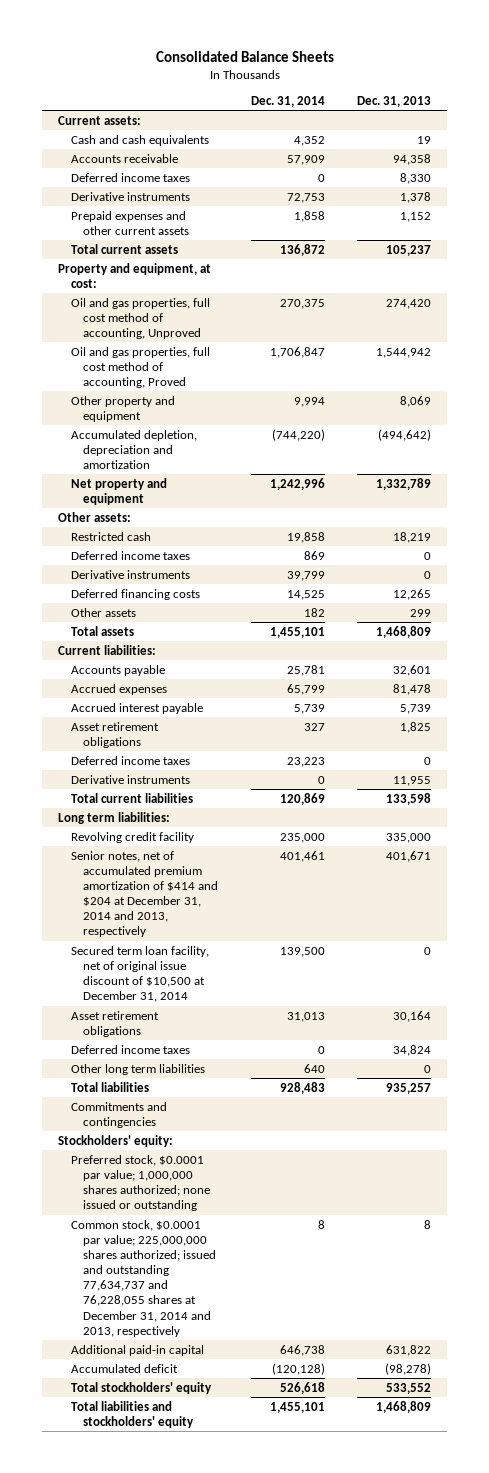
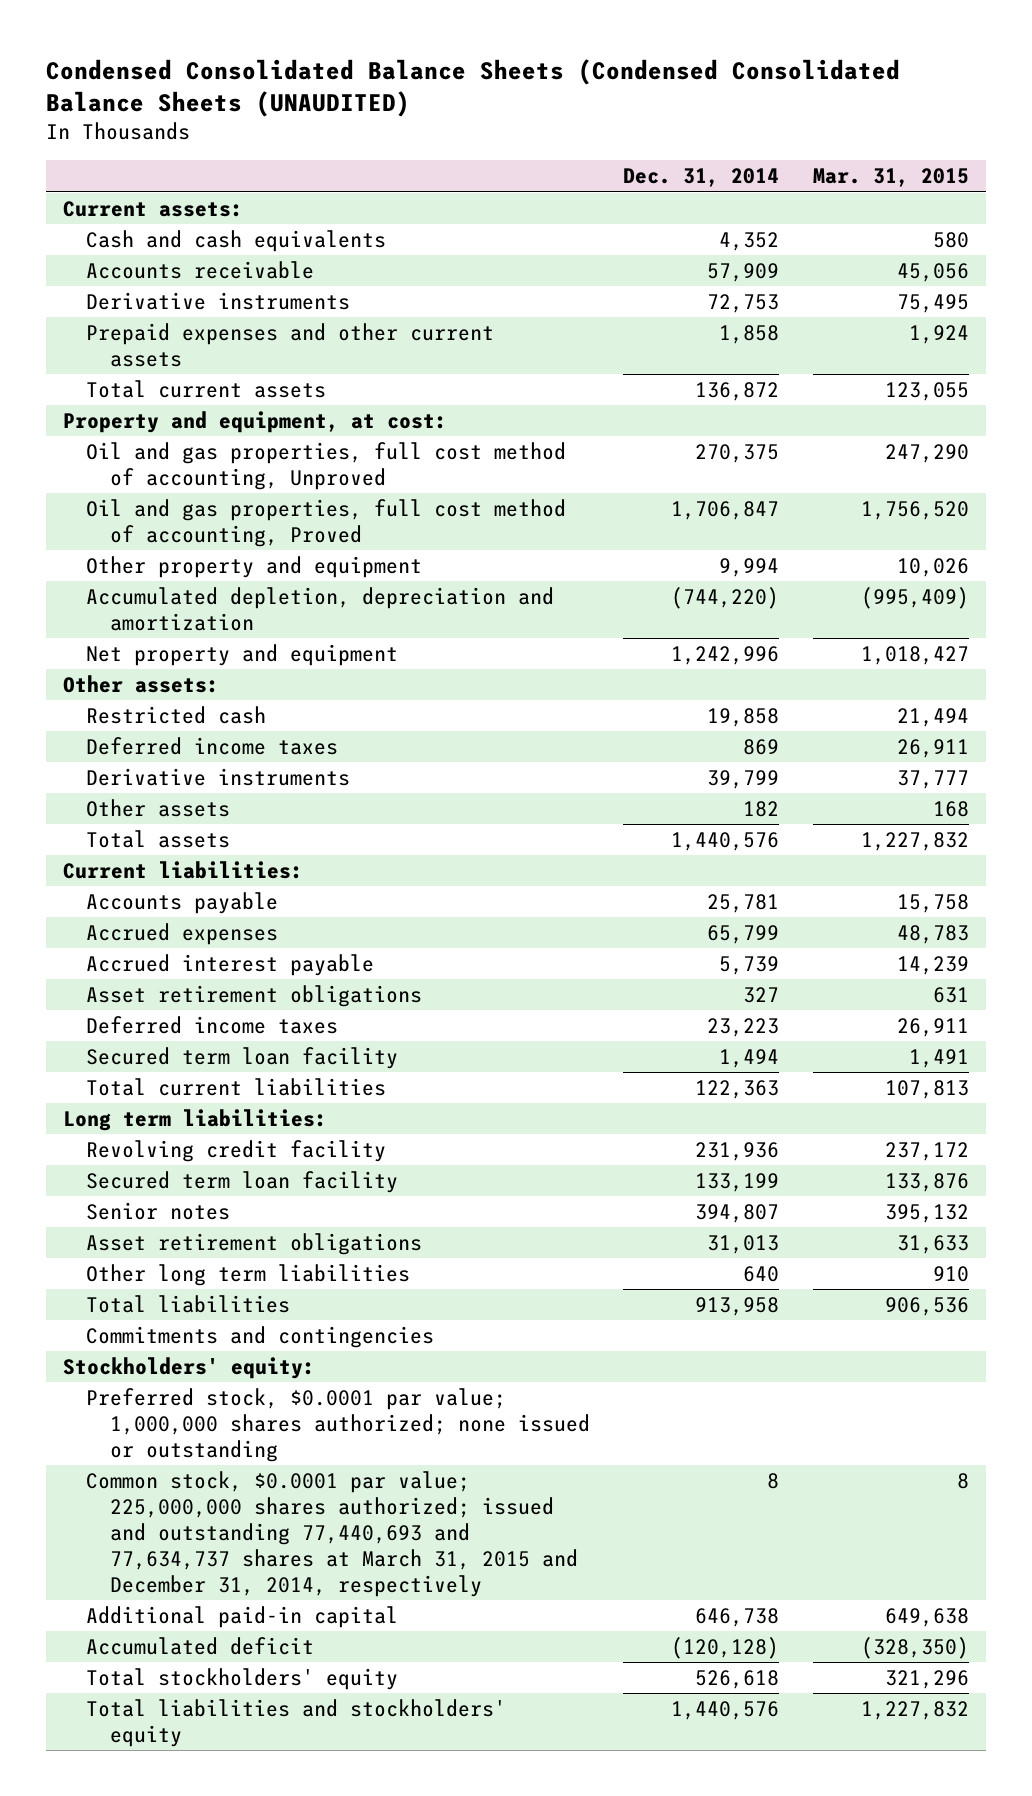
- Consolidated Balance Sheets
+ Condensed Consolidated Balance Sheets (Condensed Consolidated Balance Sheets (UNAUDITED)
- | Dec. 31, 2014 | Dec. 31, 2013
+ | Dec. 31, 2014 | Mar. 31, 2015
- Deferred income taxes | 0 | 8,330
- Deferred financing costs | 14,525 | 12,265
- Total assets | 1,455,101 | 1,468,809
+ Total assets | 1,440,576 | 1,227,832
- Derivative instruments | 0 | 11,955
- Total current liabilities | 120,869 | 133,598
+ Secured term loan facility | 1,494 | 1,491
+ Total current liabilities | 122,363 | 107,813
- Revolving credit facility | 235,000 | 335,000
- Senior notes, net of accumulated premium amortization of $414 and $204 at December 31, 2014 and 2013, respectively | 401,461 | 401,671
- Secured term loan facility, net of original issue discount of $10,500 at December 31, 2014 | 139,500 | 0
+ Revolving credit facility | 231,936 | 237,172
+ Secured term loan facility | 133,199 | 133,876
+ Senior notes | 394,807 | 395,132
- Deferred income taxes | 0 | 34,824
- Total liabilities | 928,483 | 935,257
+ Total liabilities | 913,958 | 906,536
- Common stock, $0.0001 par value; 225,000,000 shares authorized; issued and outstanding 77,634,737 and 76,228,055 shares at December 31, 2014 and 2013, respectively | 8 | 8
+ Common stock, $0.0001 par value; 225,000,000 shares authorized; issued and outstanding 77,440,693 and 77,634,737 shares at March 31, 2015 and December 31, 2014, respectively | 8 | 8
- Total liabilities and stockholders' equity | 1,455,101 | 1,468,809
+ Total liabilities and stockholders' equity | 1,440,576 | 1,227,832

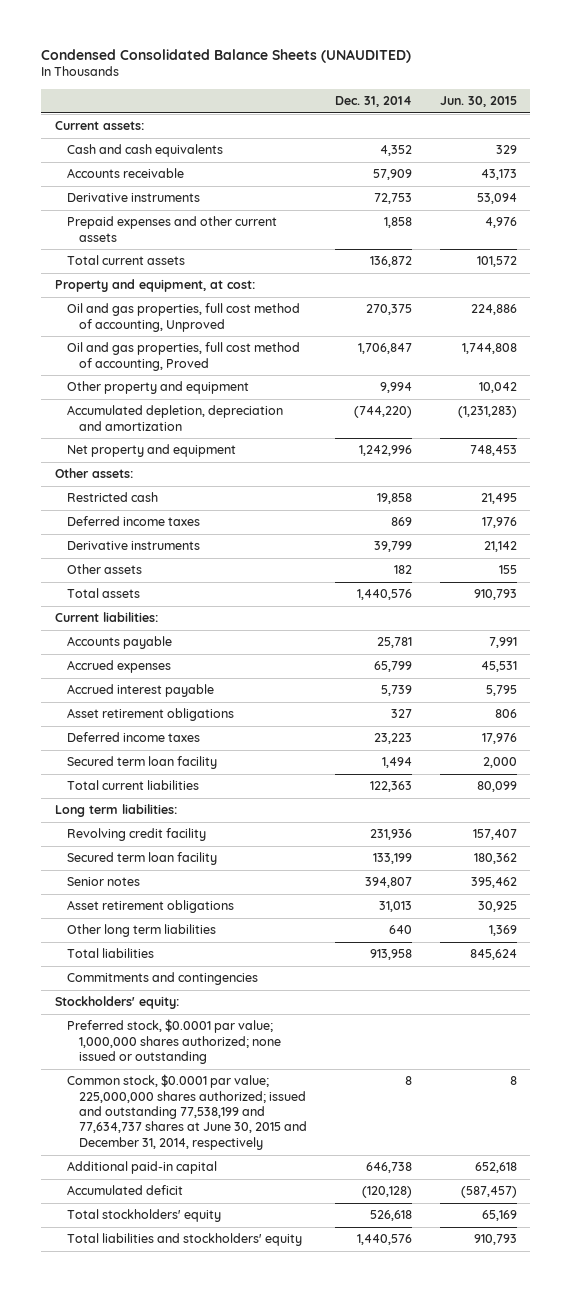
- Condensed Consolidated Balance Sheets (Condensed Consolidated Balance Sheets (UNAUDITED)
+ Condensed Consolidated Balance Sheets (UNAUDITED)
- | Dec. 31, 2014 | Mar. 31, 2015
+ | Dec. 31, 2014 | Jun. 30, 2015
- Common stock, $0.0001 par value; 225,000,000 shares authorized; issued and outstanding 77,440,693 and 77,634,737 shares at March 31, 2015 and December 31, 2014, respectively | 8 | 8
+ Common stock, $0.0001 par value; 225,000,000 shares authorized; issued and outstanding 77,538,199 and 77,634,737 shares at June 30, 2015 and December 31, 2014, respectively | 8 | 8

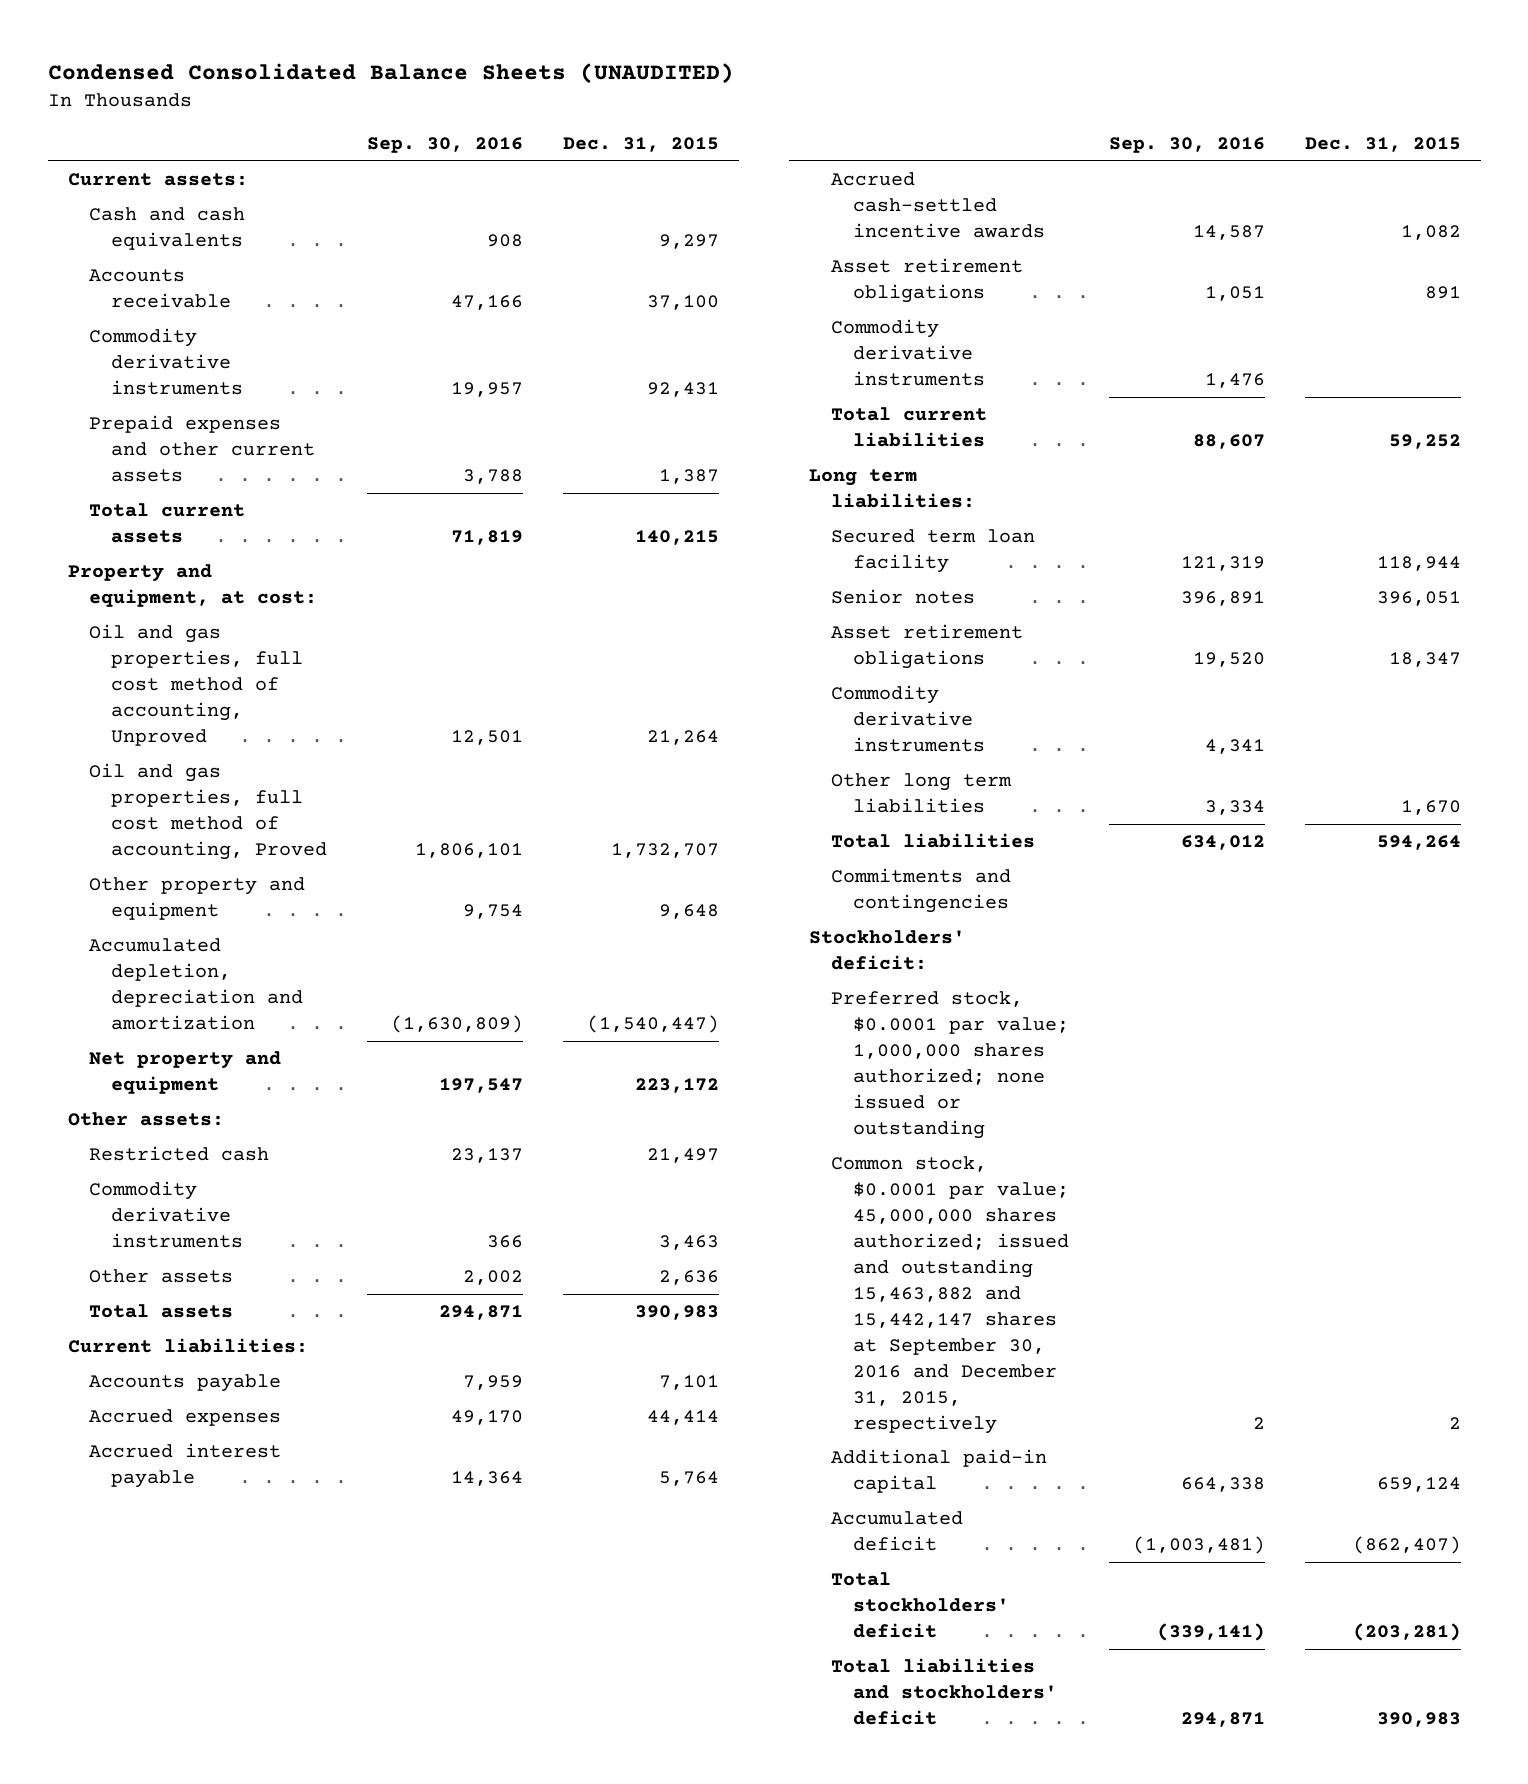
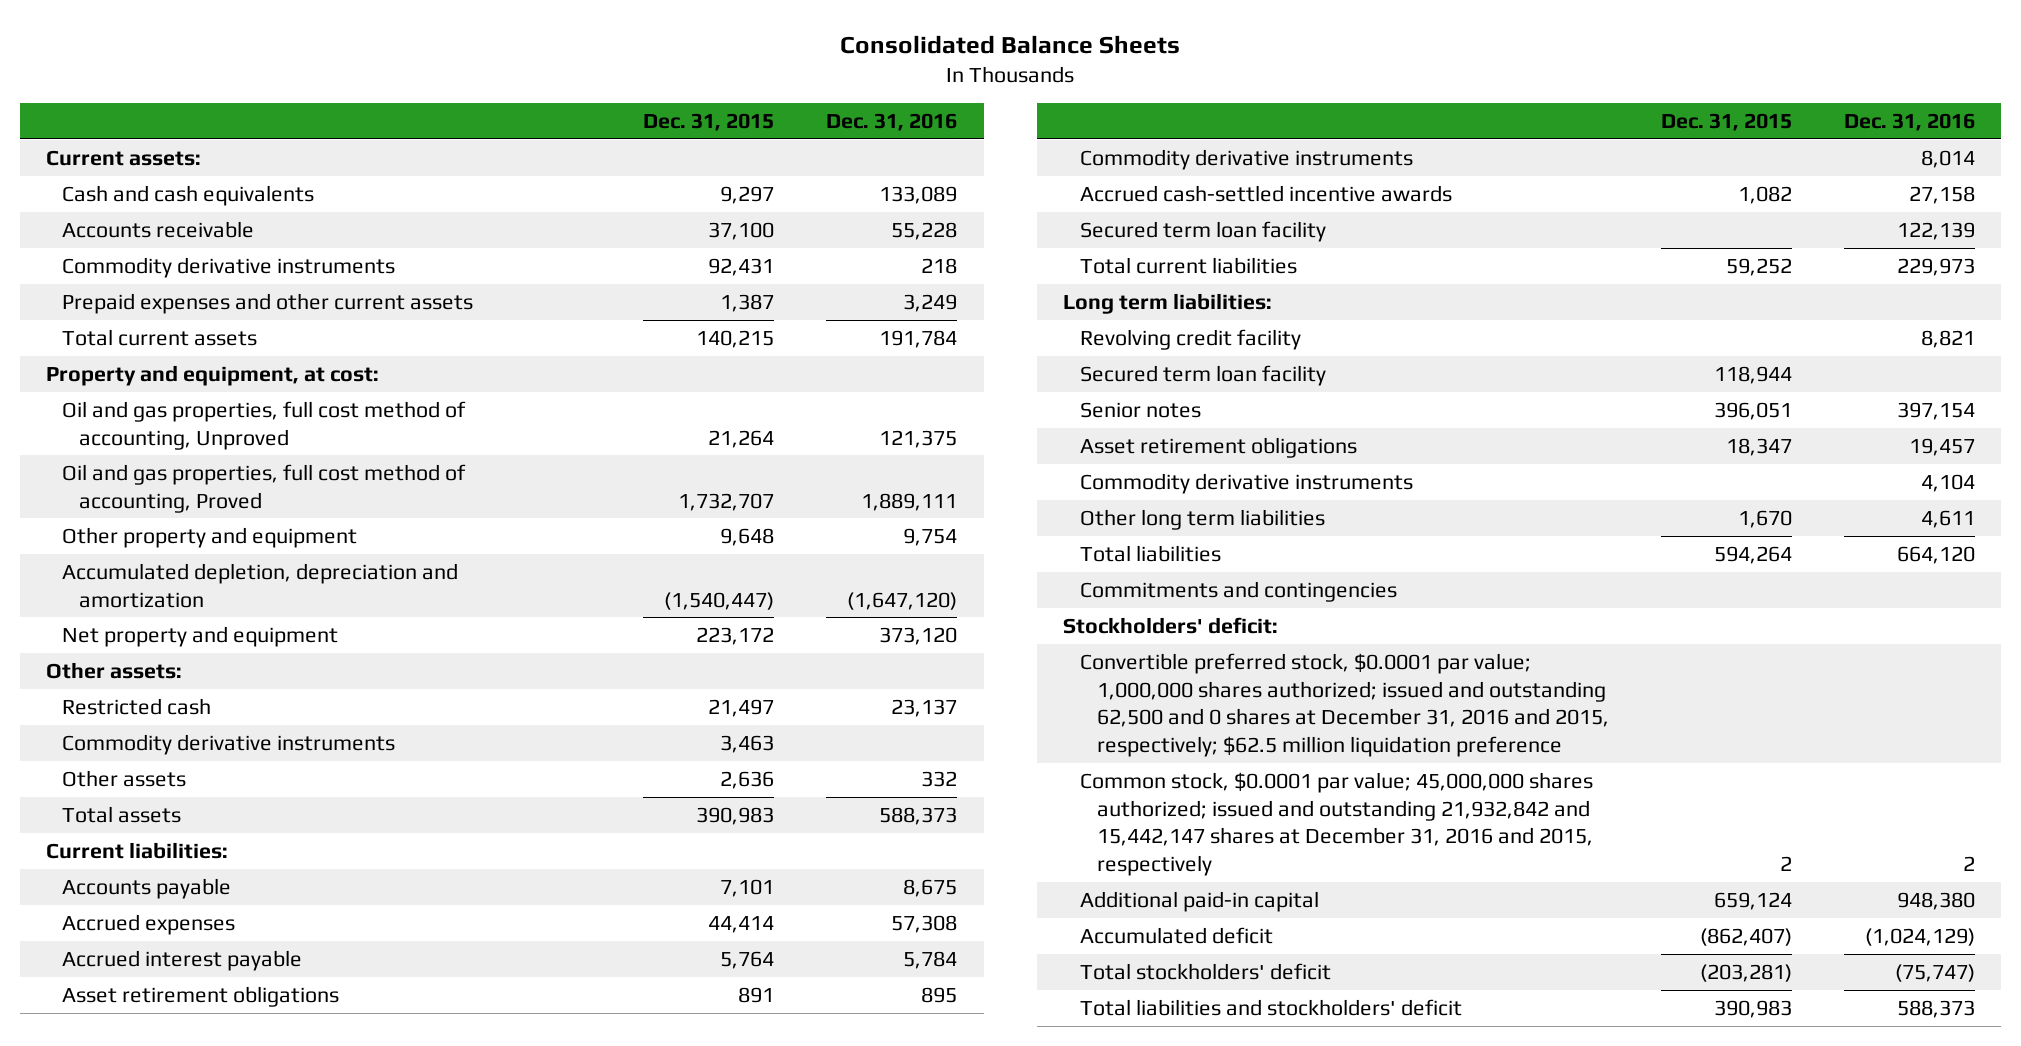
- Condensed Consolidated Balance Sheets (UNAUDITED)
+ Consolidated Balance Sheets
- | Sep. 30, 2016 | Dec. 31, 2015
+ | Dec. 31, 2015 | Dec. 31, 2016
moved down: Accrued cash-settled incentive awards | 1,082 | 27,158
+ Secured term loan facility | | 122,139
+ Revolving credit facility | | 8,821
- Preferred stock, $0.0001 par value; 1,000,000 shares authorized; none issued or outstanding
- Common stock, $0.0001 par value; 45,000,000 shares authorized; issued and outstanding 15,463,882 and 15,442,147 shares at September 30, 2016 and December 31, 2015, respectively | 2 | 2
+ Convertible preferred stock, $0.0001 par value; 1,000,000 shares authorized; issued and outstanding 62,500 and 0 shares at December 31, 2016 and 2015, respectively; $62.5 million liquidation preference
+ Common stock, $0.0001 par value; 45,000,000 shares authorized; issued and outstanding 21,932,842 and 15,442,147 shares at December 31, 2016 and 2015, respectively | 2 | 2

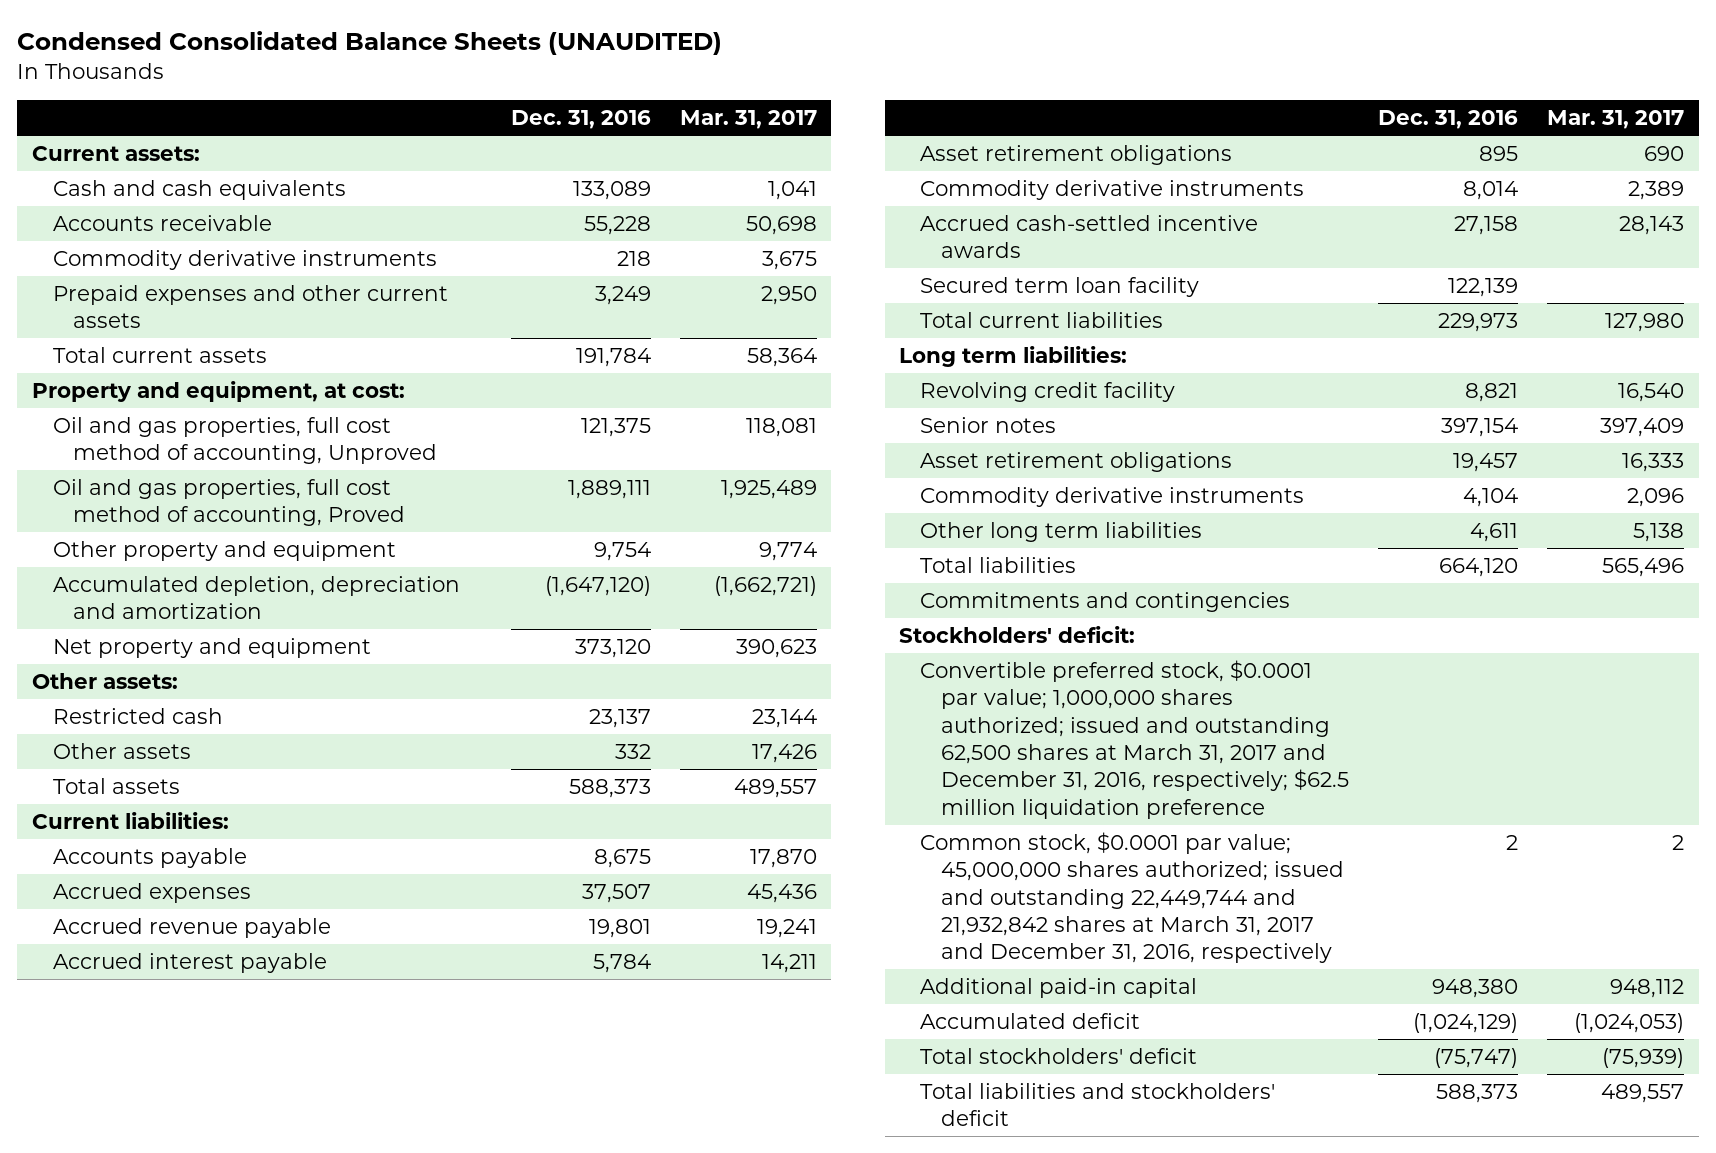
- Consolidated Balance Sheets
+ Condensed Consolidated Balance Sheets (UNAUDITED)
- | Dec. 31, 2015 | Dec. 31, 2016
+ | Dec. 31, 2016 | Mar. 31, 2017
- Commodity derivative instruments | 3,463 |
- Accrued expenses | 44,414 | 57,308
+ Accrued expenses | 37,507 | 45,436
+ Accrued revenue payable | 19,801 | 19,241
- Secured term loan facility | 118,944 |
- Convertible preferred stock, $0.0001 par value; 1,000,000 shares authorized; issued and outstanding 62,500 and 0 shares at December 31, 2016 and 2015, respectively; $62.5 million liquidation preference
- Common stock, $0.0001 par value; 45,000,000 shares authorized; issued and outstanding 21,932,842 and 15,442,147 shares at December 31, 2016 and 2015, respectively | 2 | 2
+ Convertible preferred stock, $0.0001 par value; 1,000,000 shares authorized; issued and outstanding 62,500 shares at March 31, 2017 and December 31, 2016, respectively; $62.5 million liquidation preference
+ Common stock, $0.0001 par value; 45,000,000 shares authorized; issued and outstanding 22,449,744 and 21,932,842 shares at March 31, 2017 and December 31, 2016, respectively | 2 | 2

